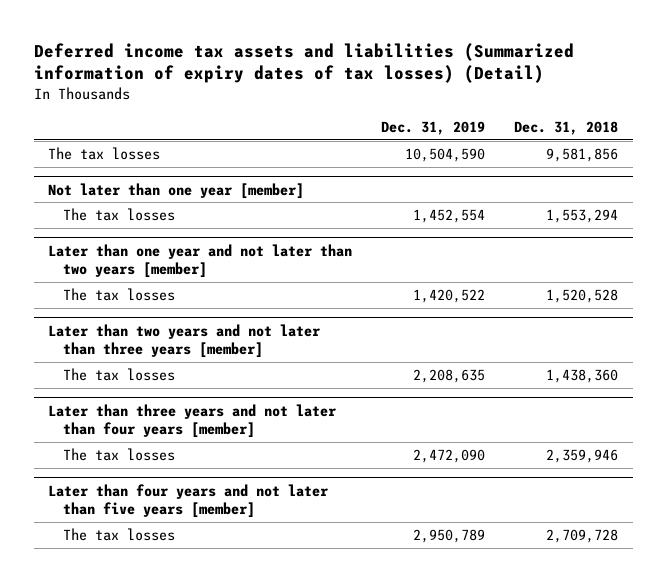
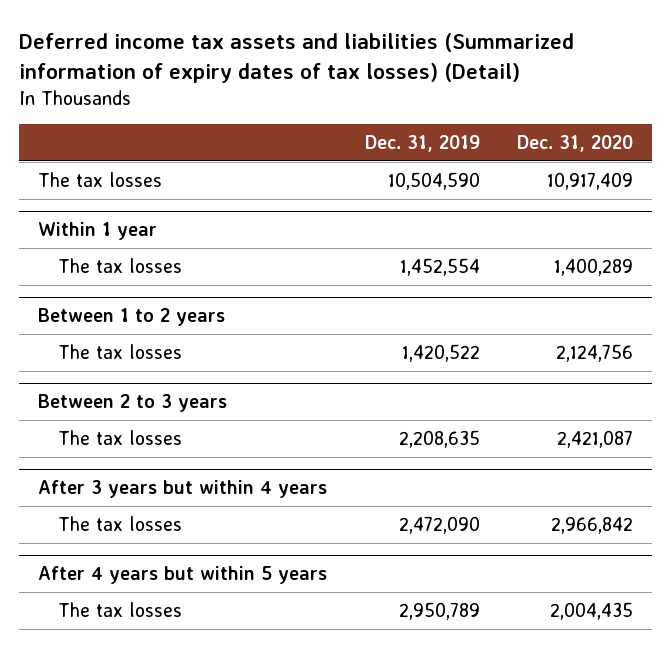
- | Dec. 31, 2019 | Dec. 31, 2018
+ | Dec. 31, 2019 | Dec. 31, 2020
- Not later than one year [member]
+ Within 1 year
- Later than one year and not later than two years [member]
+ Between 1 to 2 years
- Later than two years and not later than three years [member]
+ Between 2 to 3 years
- Later than three years and not later than four years [member]
+ After 3 years but within 4 years
- Later than four years and not later than five years [member]
+ After 4 years but within 5 years

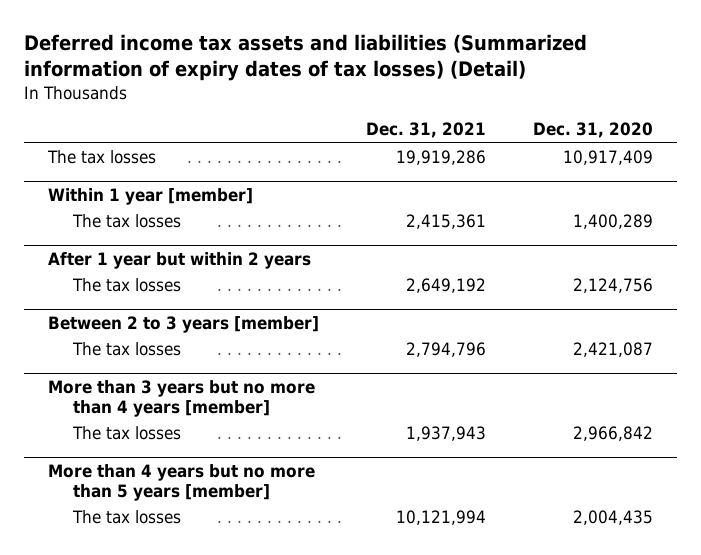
- | Dec. 31, 2019 | Dec. 31, 2020
+ | Dec. 31, 2021 | Dec. 31, 2020
- Within 1 year
+ Within 1 year [member]
- Between 1 to 2 years
+ After 1 year but within 2 years
- Between 2 to 3 years
+ Between 2 to 3 years [member]
- After 3 years but within 4 years
+ More than 3 years but no more than 4 years [member]
- After 4 years but within 5 years
+ More than 4 years but no more than 5 years [member]

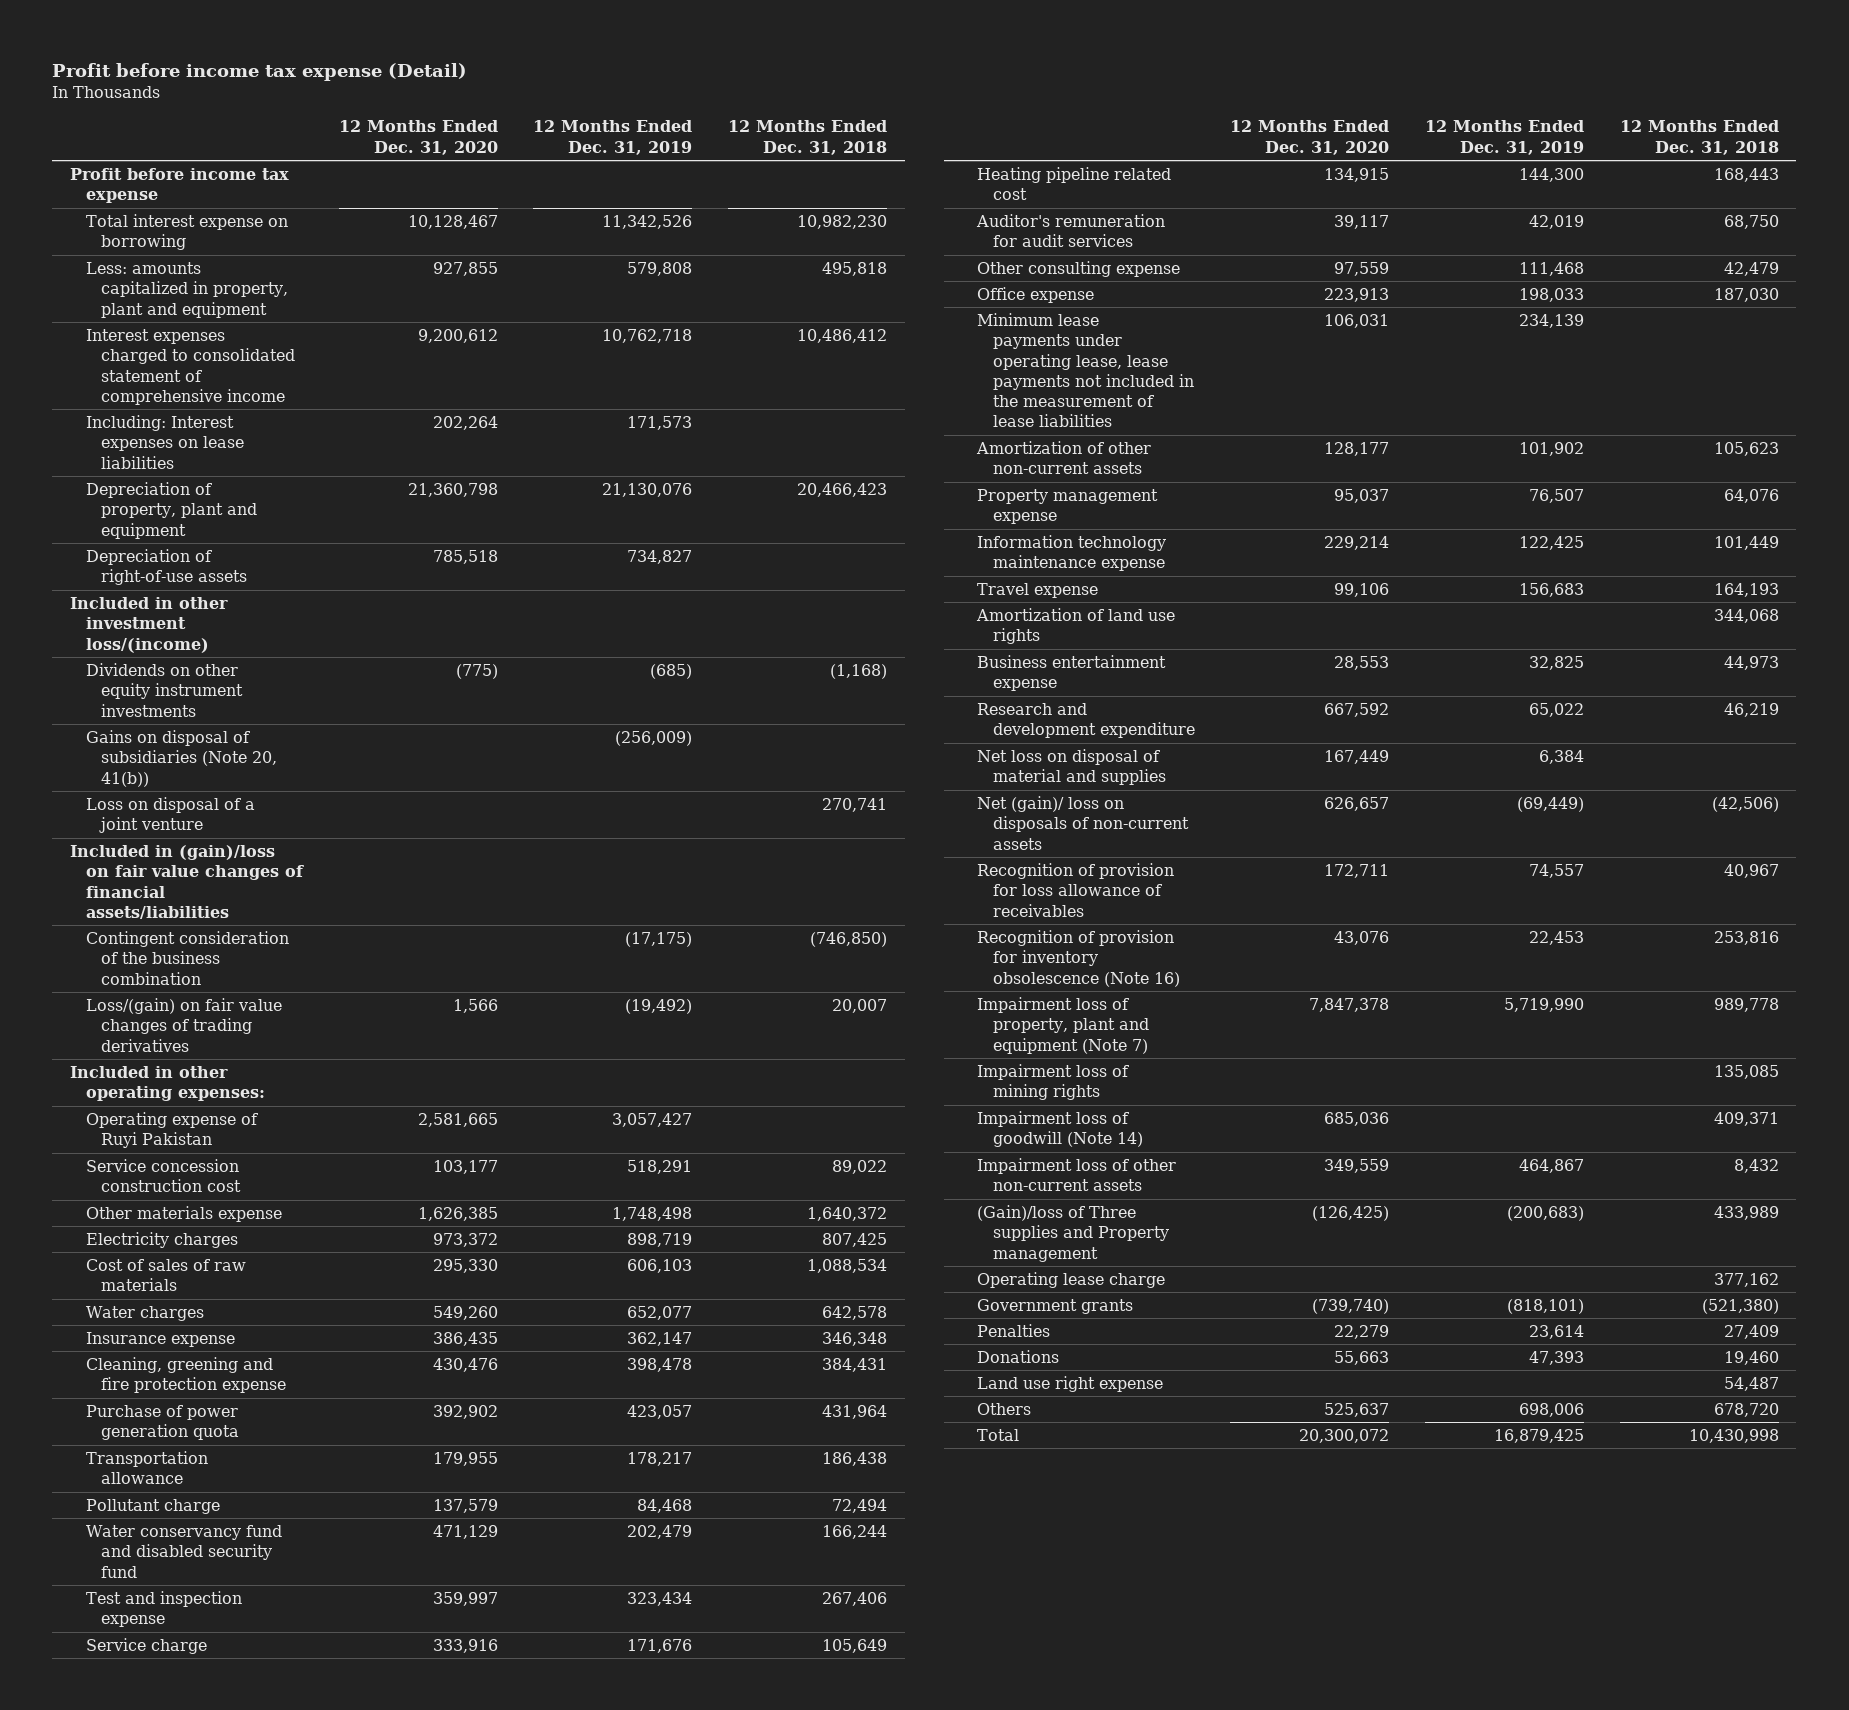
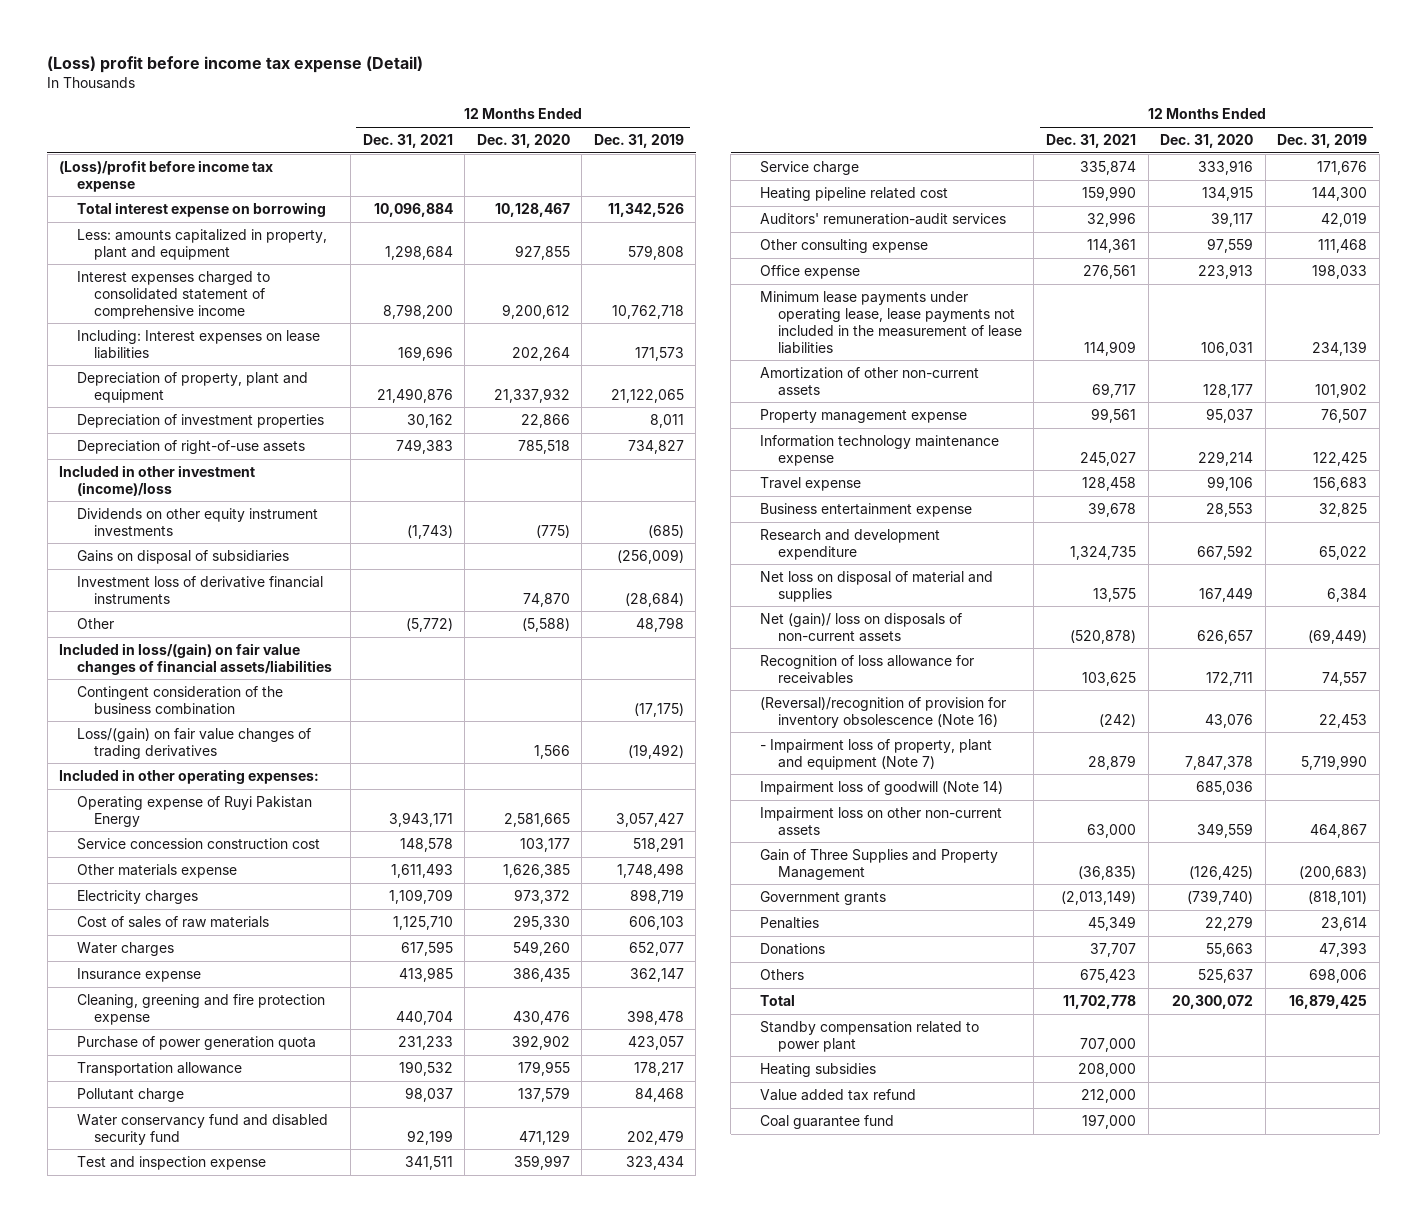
- Profit before income tax expense (Detail)
+ (Loss) profit before income tax expense (Detail)
- | 12 Months Ended Dec. 31, 2020 | 12 Months Ended Dec. 31, 2019 | 12 Months Ended Dec. 31, 2018
+ | 12 Months Ended Dec. 31, 2021 | 12 Months Ended Dec. 31, 2020 | 12 Months Ended Dec. 31, 2019
- Profit before income tax expense
+ (Loss)/profit before income tax expense
- Depreciation of property, plant and equipment | 21,360,798 | 21,130,076 | 20,466,423
+ Depreciation of property, plant and equipment | 21,490,876 | 21,337,932 | 21,122,065
+ Depreciation of investment properties | 30,162 | 22,866 | 8,011
- Included in other investment loss/(income)
+ Included in other investment (income)/loss
- Gains on disposal of subsidiaries (Note 20, 41(b)) | | (256,009) |
- Loss on disposal of a joint venture | | | 270,741
- Included in (gain)/loss on fair value changes of financial assets/liabilities
+ Gains on disposal of subsidiaries | | | (256,009)
+ Investment loss of derivative financial instruments | | 74,870 | (28,684)
+ Other | (5,772) | (5,588) | 48,798
+ Included in loss/(gain) on fair value changes of financial assets/liabilities
- Operating expense of Ruyi Pakistan | 2,581,665 | 3,057,427 |
+ Operating expense of Ruyi Pakistan Energy | 3,943,171 | 2,581,665 | 3,057,427
- Auditor's remuneration for audit services | 39,117 | 42,019 | 68,750
+ Auditors' remuneration-audit services | 32,996 | 39,117 | 42,019
- Amortization of land use rights | | | 344,068
- Recognition of provision for loss allowance of receivables | 172,711 | 74,557 | 40,967
- Recognition of provision for inventory obsolescence (Note 16) | 43,076 | 22,453 | 253,816
- Impairment loss of property, plant and equipment (Note 7) | 7,847,378 | 5,719,990 | 989,778
- Impairment loss of mining rights | | | 135,085
+ Recognition of loss allowance for receivables | 103,625 | 172,711 | 74,557
+ (Reversal)/recognition of provision for inventory obsolescence (Note 16) | (242) | 43,076 | 22,453
+ - Impairment loss of property, plant and equipment (Note 7) | 28,879 | 7,847,378 | 5,719,990
- Impairment loss of other non-current assets | 349,559 | 464,867 | 8,432
- (Gain)/loss of Three supplies and Property management | (126,425) | (200,683) | 433,989
- Operating lease charge | | | 377,162
+ Impairment loss on other non-current assets | 63,000 | 349,559 | 464,867
+ Gain of Three Supplies and Property Management | (36,835) | (126,425) | (200,683)
- Land use right expense | | | 54,487
+ Standby compensation related to power plant | 707,000 | |
+ Heating subsidies | 208,000 | |
+ Value added tax refund | 212,000 | |
+ Coal guarantee fund | 197,000 | |

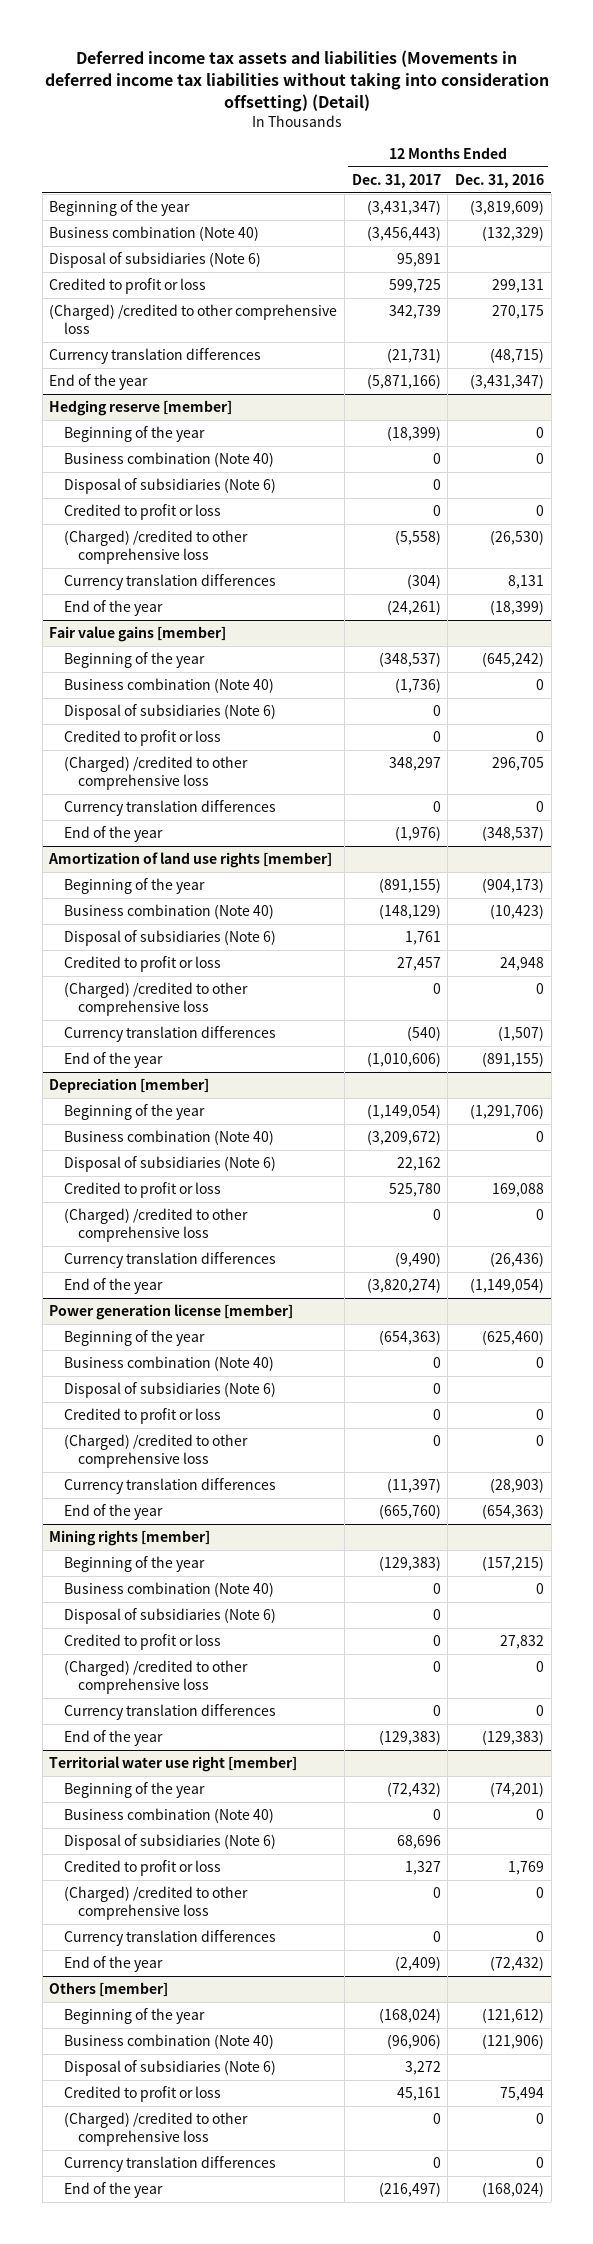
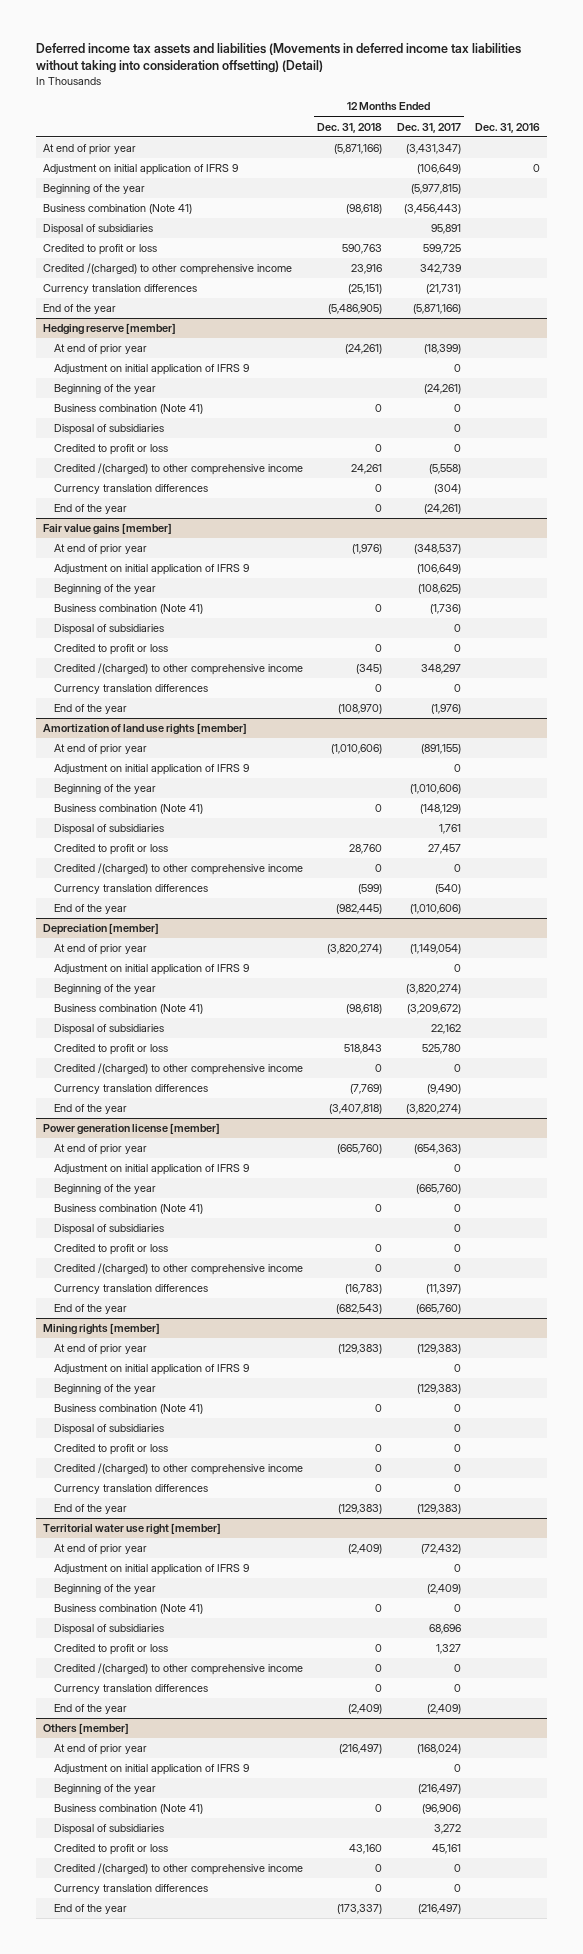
- | 12 Months Ended Dec. 31, 2017 | 12 Months Ended Dec. 31, 2016
+ | 12 Months Ended Dec. 31, 2018 | 12 Months Ended Dec. 31, 2017 | Dec. 31, 2016
- Beginning of the year | (3,431,347) | (3,819,609)
- Business combination (Note 40) | (3,456,443) | (132,329)
- Disposal of subsidiaries (Note 6) | 95,891 |
+ At end of prior year | (5,871,166) | (3,431,347) |
+ Adjustment on initial application of IFRS 9 | | (106,649) | 0
+ Beginning of the year | | (5,977,815) |
+ Business combination (Note 41) | (98,618) | (3,456,443) |
+ Disposal of subsidiaries | | 95,891 |
- (Charged) /credited to other comprehensive loss | 342,739 | 270,175
+ Credited /(charged) to other comprehensive income | 23,916 | 342,739 |
@ Hedging reserve [member]
- Beginning of the year | (18,399) | 0
- Business combination (Note 40) | 0 | 0
- Disposal of subsidiaries (Note 6) | 0 |
+ At end of prior year | (24,261) | (18,399) |
+ Adjustment on initial application of IFRS 9 | | 0 |
+ Beginning of the year | | (24,261) |
+ Business combination (Note 41) | 0 | 0 |
+ Disposal of subsidiaries | | 0 |
- (Charged) /credited to other comprehensive loss | (5,558) | (26,530)
+ Credited /(charged) to other comprehensive income | 24,261 | (5,558) |
@ Fair value gains [member]
- Beginning of the year | (348,537) | (645,242)
- Business combination (Note 40) | (1,736) | 0
- Disposal of subsidiaries (Note 6) | 0 |
+ At end of prior year | (1,976) | (348,537) |
+ Adjustment on initial application of IFRS 9 | | (106,649) |
+ Beginning of the year | | (108,625) |
+ Business combination (Note 41) | 0 | (1,736) |
+ Disposal of subsidiaries | | 0 |
- (Charged) /credited to other comprehensive loss | 348,297 | 296,705
+ Credited /(charged) to other comprehensive income | (345) | 348,297 |
@ Amortization of land use rights [member]
- Beginning of the year | (891,155) | (904,173)
- Business combination (Note 40) | (148,129) | (10,423)
- Disposal of subsidiaries (Note 6) | 1,761 |
+ At end of prior year | (1,010,606) | (891,155) |
+ Adjustment on initial application of IFRS 9 | | 0 |
+ Beginning of the year | | (1,010,606) |
+ Business combination (Note 41) | 0 | (148,129) |
+ Disposal of subsidiaries | | 1,761 |
- (Charged) /credited to other comprehensive loss | 0 | 0
+ Credited /(charged) to other comprehensive income | 0 | 0 |
@ Depreciation [member]
- Beginning of the year | (1,149,054) | (1,291,706)
- Business combination (Note 40) | (3,209,672) | 0
- Disposal of subsidiaries (Note 6) | 22,162 |
+ At end of prior year | (3,820,274) | (1,149,054) |
+ Adjustment on initial application of IFRS 9 | | 0 |
+ Beginning of the year | | (3,820,274) |
+ Business combination (Note 41) | (98,618) | (3,209,672) |
+ Disposal of subsidiaries | | 22,162 |
- (Charged) /credited to other comprehensive loss | 0 | 0
+ Credited /(charged) to other comprehensive income | 0 | 0 |
@ Power generation license [member]
- Beginning of the year | (654,363) | (625,460)
- Business combination (Note 40) | 0 | 0
- Disposal of subsidiaries (Note 6) | 0 |
+ At end of prior year | (665,760) | (654,363) |
+ Adjustment on initial application of IFRS 9 | | 0 |
+ Beginning of the year | | (665,760) |
+ Business combination (Note 41) | 0 | 0 |
+ Disposal of subsidiaries | | 0 |
- (Charged) /credited to other comprehensive loss | 0 | 0
+ Credited /(charged) to other comprehensive income | 0 | 0 |
@ Mining rights [member]
+ At end of prior year | (129,383) | (129,383) |
+ Adjustment on initial application of IFRS 9 | | 0 |
- Business combination (Note 40) | 0 | 0
- Disposal of subsidiaries (Note 6) | 0 |
+ Business combination (Note 41) | 0 | 0 |
+ Disposal of subsidiaries | | 0 |
- (Charged) /credited to other comprehensive loss | 0 | 0
+ Credited /(charged) to other comprehensive income | 0 | 0 |
@ Territorial water use right [member]
- Beginning of the year | (72,432) | (74,201)
- Business combination (Note 40) | 0 | 0
- Disposal of subsidiaries (Note 6) | 68,696 |
+ At end of prior year | (2,409) | (72,432) |
+ Adjustment on initial application of IFRS 9 | | 0 |
+ Beginning of the year | | (2,409) |
+ Business combination (Note 41) | 0 | 0 |
+ Disposal of subsidiaries | | 68,696 |
- (Charged) /credited to other comprehensive loss | 0 | 0
+ Credited /(charged) to other comprehensive income | 0 | 0 |
@ Others [member]
- Beginning of the year | (168,024) | (121,612)
- Business combination (Note 40) | (96,906) | (121,906)
- Disposal of subsidiaries (Note 6) | 3,272 |
+ At end of prior year | (216,497) | (168,024) |
+ Adjustment on initial application of IFRS 9 | | 0 |
+ Beginning of the year | | (216,497) |
+ Business combination (Note 41) | 0 | (96,906) |
+ Disposal of subsidiaries | | 3,272 |
- (Charged) /credited to other comprehensive loss | 0 | 0
+ Credited /(charged) to other comprehensive income | 0 | 0 |

